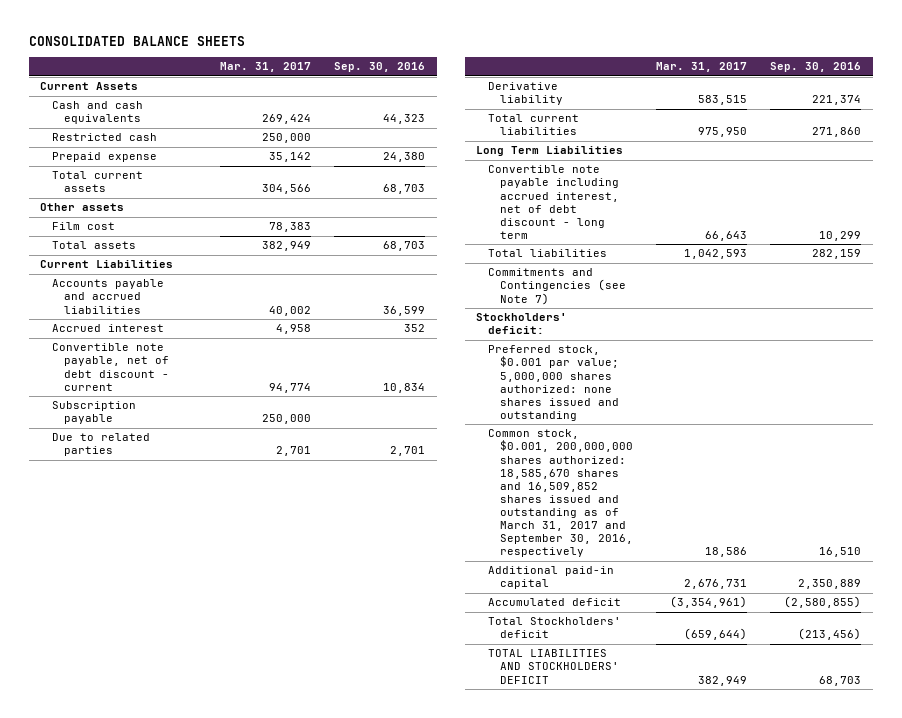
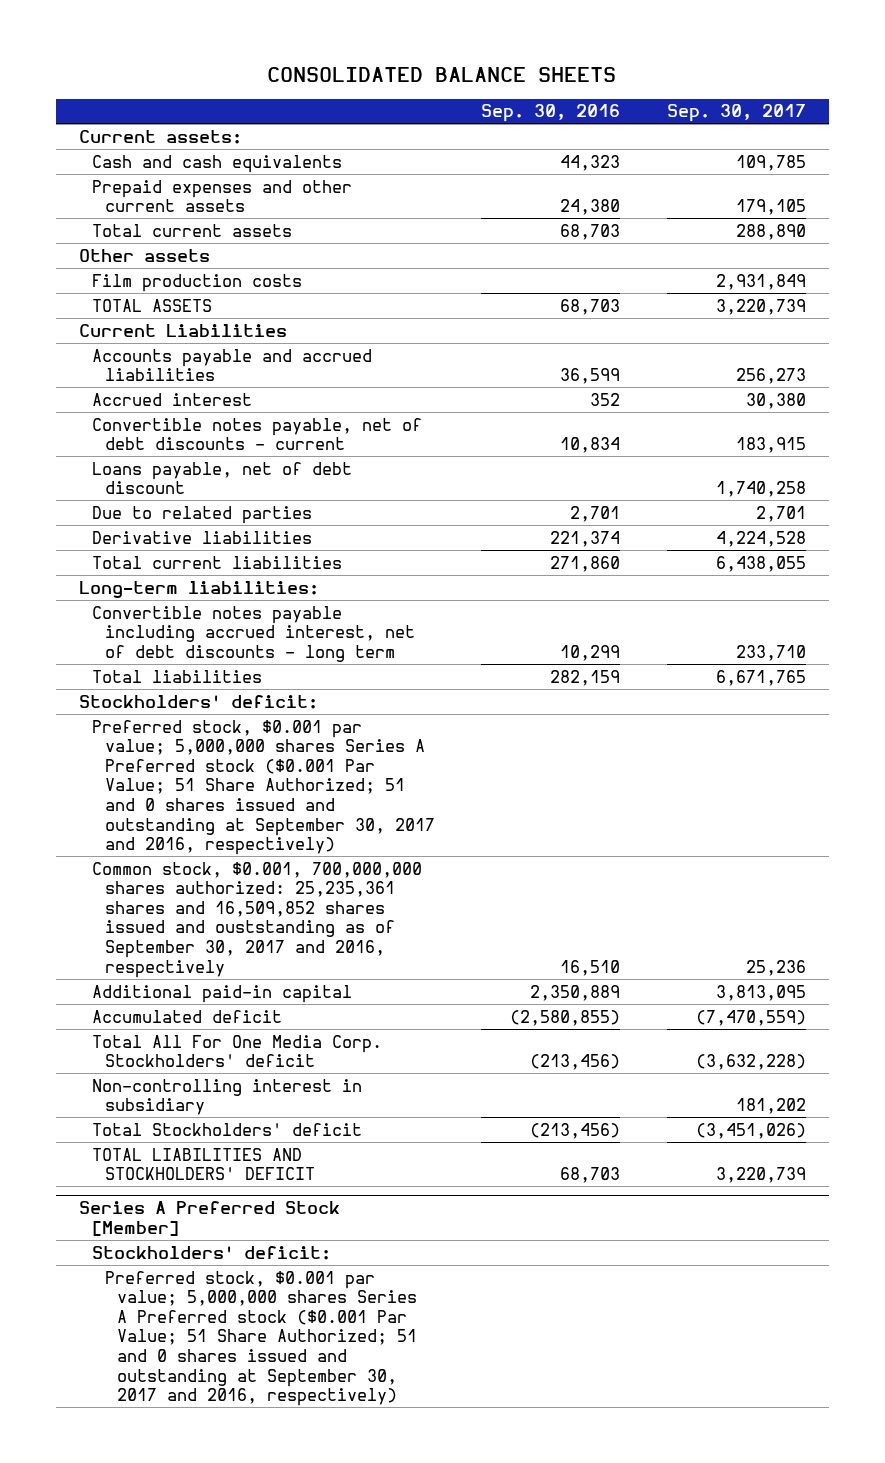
- | Mar. 31, 2017 | Sep. 30, 2016
+ | Sep. 30, 2016 | Sep. 30, 2017
- Current Assets
+ Current assets:
- Restricted cash | 250,000 |
- Prepaid expense | 35,142 | 24,380
+ Prepaid expenses and other current assets | 24,380 | 179,105
- Film cost | 78,383 |
- Total assets | 382,949 | 68,703
+ Film production costs | | 2,931,849
+ TOTAL ASSETS | 68,703 | 3,220,739
- Convertible note payable, net of debt discount - current | 94,774 | 10,834
- Subscription payable | 250,000 |
+ Convertible notes payable, net of debt discounts - current | 10,834 | 183,915
+ Loans payable, net of debt discount | | 1,740,258
- Derivative liability | 583,515 | 221,374
+ Derivative liabilities | 221,374 | 4,224,528
- Long Term Liabilities
- Convertible note payable including accrued interest, net of debt discount - long term | 66,643 | 10,299
+ Long-term liabilities:
+ Convertible notes payable including accrued interest, net of debt discounts - long term | 10,299 | 233,710
- Commitments and Contingencies (see Note 7)
- Preferred stock, $0.001 par value; 5,000,000 shares authorized: none shares issued and outstanding
- Common stock, $0.001, 200,000,000 shares authorized: 18,585,670 shares and 16,509,852 shares issued and outstanding as of March 31, 2017 and September 30, 2016, respectively | 18,586 | 16,510
+ Preferred stock, $0.001 par value; 5,000,000 shares Series A Preferred stock ($0.001 Par Value; 51 Share Authorized; 51 and 0 shares issued and outstanding at September 30, 2017 and 2016, respectively)
+ Common stock, $0.001, 700,000,000 shares authorized: 25,235,361 shares and 16,509,852 shares issued and ouststanding as of September 30, 2017 and 2016, respectively | 16,510 | 25,236
+ Total All For One Media Corp. Stockholders' deficit | (213,456) | (3,632,228)
+ Non-controlling interest in subsidiary | | 181,202
+ Series A Preferred Stock [Member]
+ Stockholders' deficit:
+ Preferred stock, $0.001 par value; 5,000,000 shares Series A Preferred stock ($0.001 Par Value; 51 Share Authorized; 51 and 0 shares issued and outstanding at September 30, 2017 and 2016, respectively)

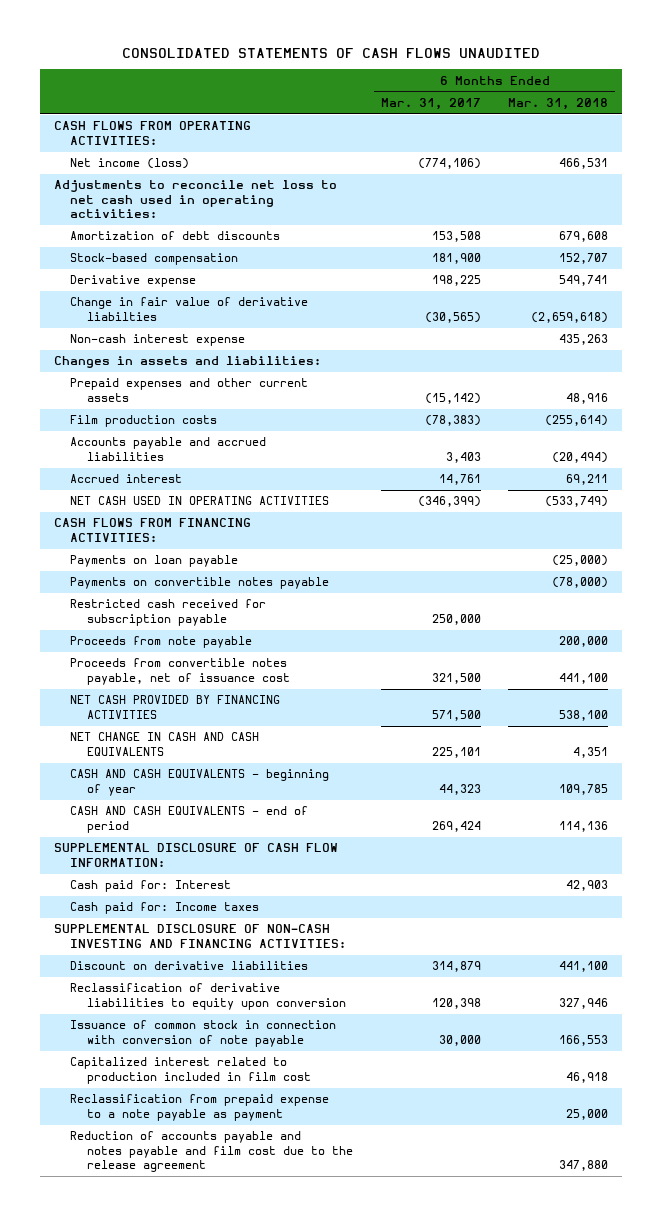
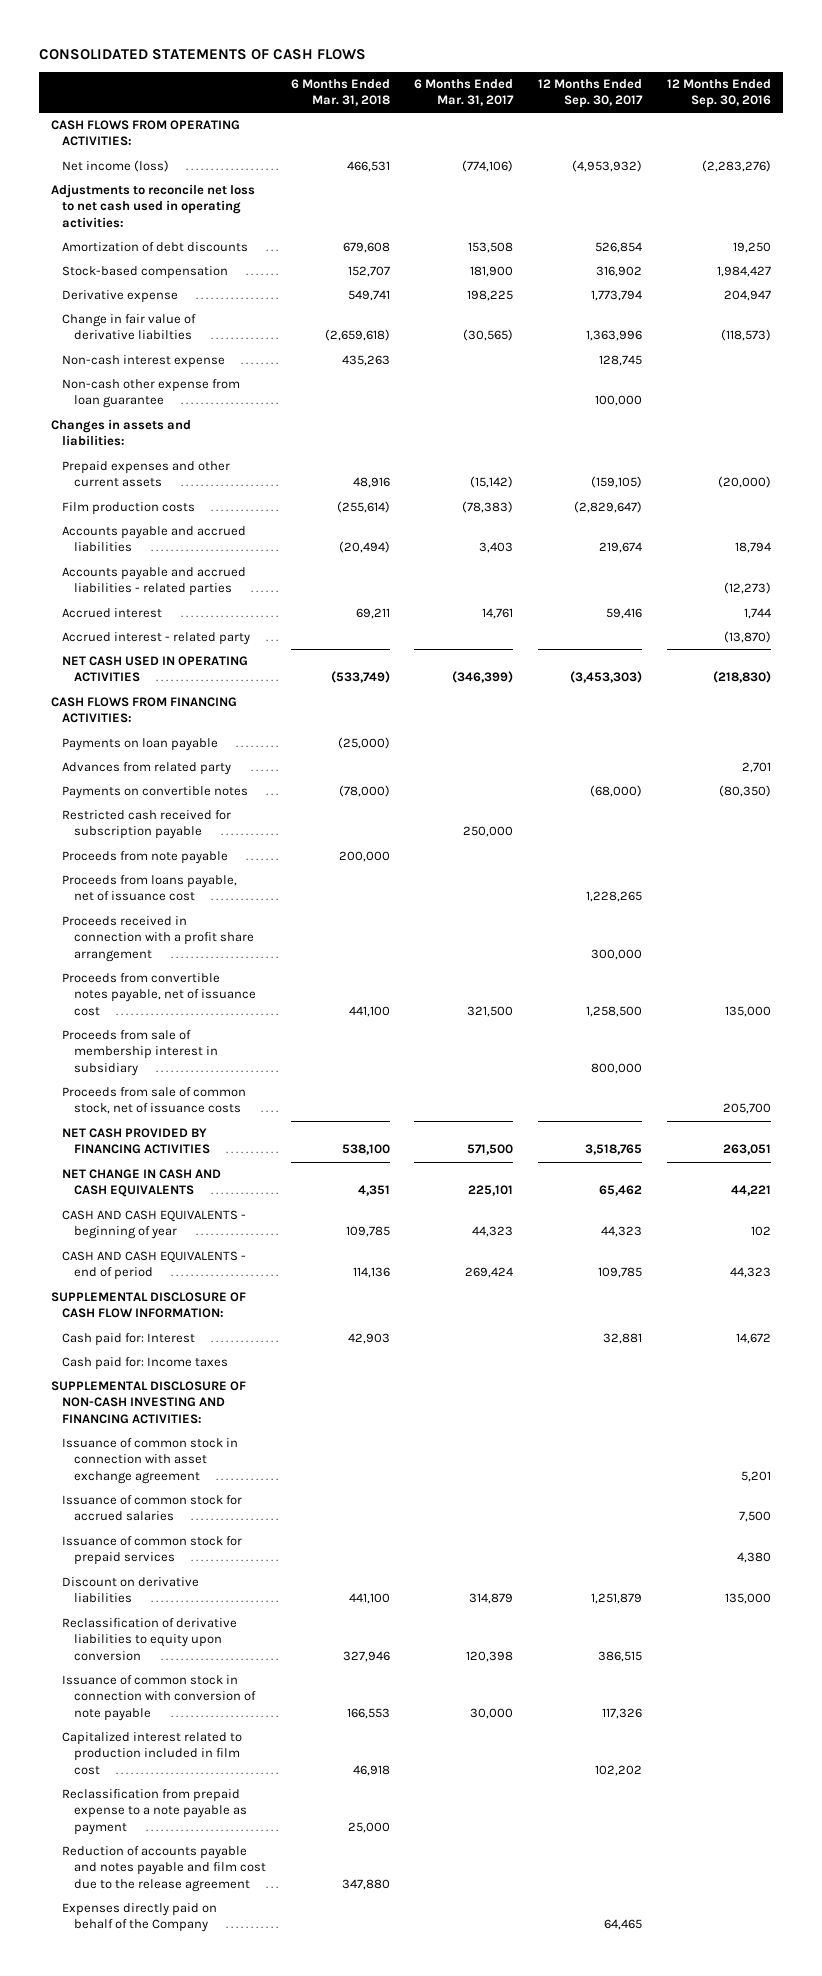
- CONSOLIDATED STATEMENTS OF CASH FLOWS UNAUDITED
+ CONSOLIDATED STATEMENTS OF CASH FLOWS
- | 6 Months Ended Mar. 31, 2017 | 6 Months Ended Mar. 31, 2018
+ | 6 Months Ended Mar. 31, 2018 | 6 Months Ended Mar. 31, 2017 | 12 Months Ended Sep. 30, 2017 | 12 Months Ended Sep. 30, 2016
+ Non-cash other expense from loan guarantee | | | 100,000 |
+ Accounts payable and accrued liabilities - related parties | | | | (12,273)
+ Accrued interest - related party | | | | (13,870)
- Payments on convertible notes payable | | (78,000)
+ Advances from related party | | | | 2,701
+ Payments on convertible notes | (78,000) | | (68,000) | (80,350)
+ Proceeds from loans payable, net of issuance cost | | | 1,228,265 |
+ Proceeds received in connection with a profit share arrangement | | | 300,000 |
+ Proceeds from sale of membership interest in subsidiary | | | 800,000 |
+ Proceeds from sale of common stock, net of issuance costs | | | | 205,700
+ Issuance of common stock in connection with asset exchange agreement | | | | 5,201
+ Issuance of common stock for accrued salaries | | | | 7,500
+ Issuance of common stock for prepaid services | | | | 4,380
+ Expenses directly paid on behalf of the Company | | | 64,465 |

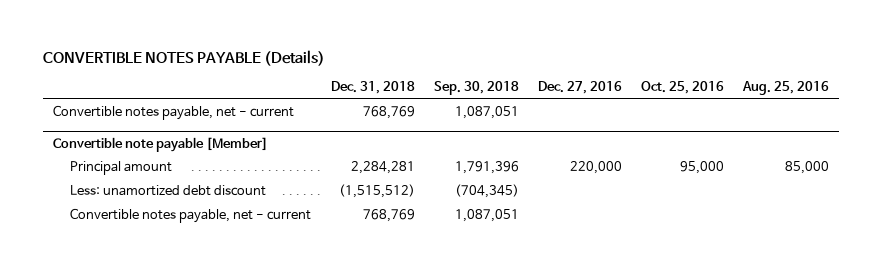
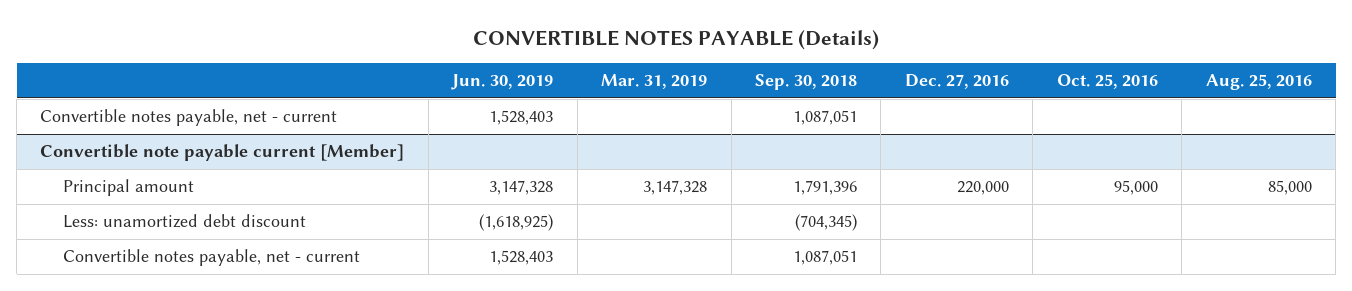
- | Dec. 31, 2018 | Sep. 30, 2018 | Dec. 27, 2016 | Oct. 25, 2016 | Aug. 25, 2016
+ | Jun. 30, 2019 | Mar. 31, 2019 | Sep. 30, 2018 | Dec. 27, 2016 | Oct. 25, 2016 | Aug. 25, 2016
- Convertible note payable [Member]
+ Convertible note payable current [Member]

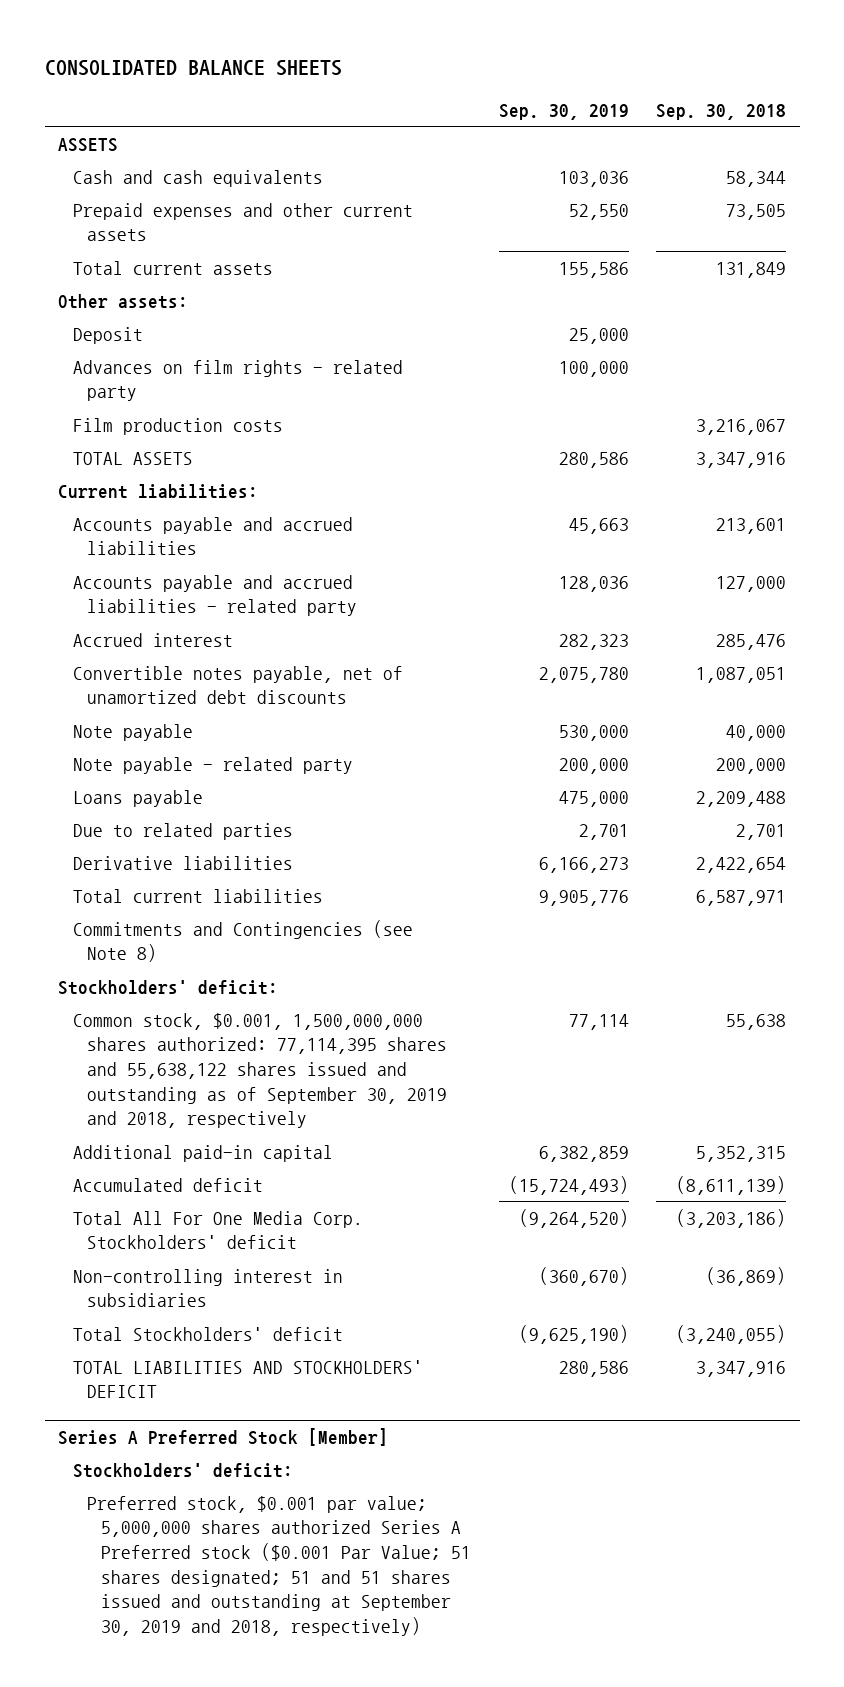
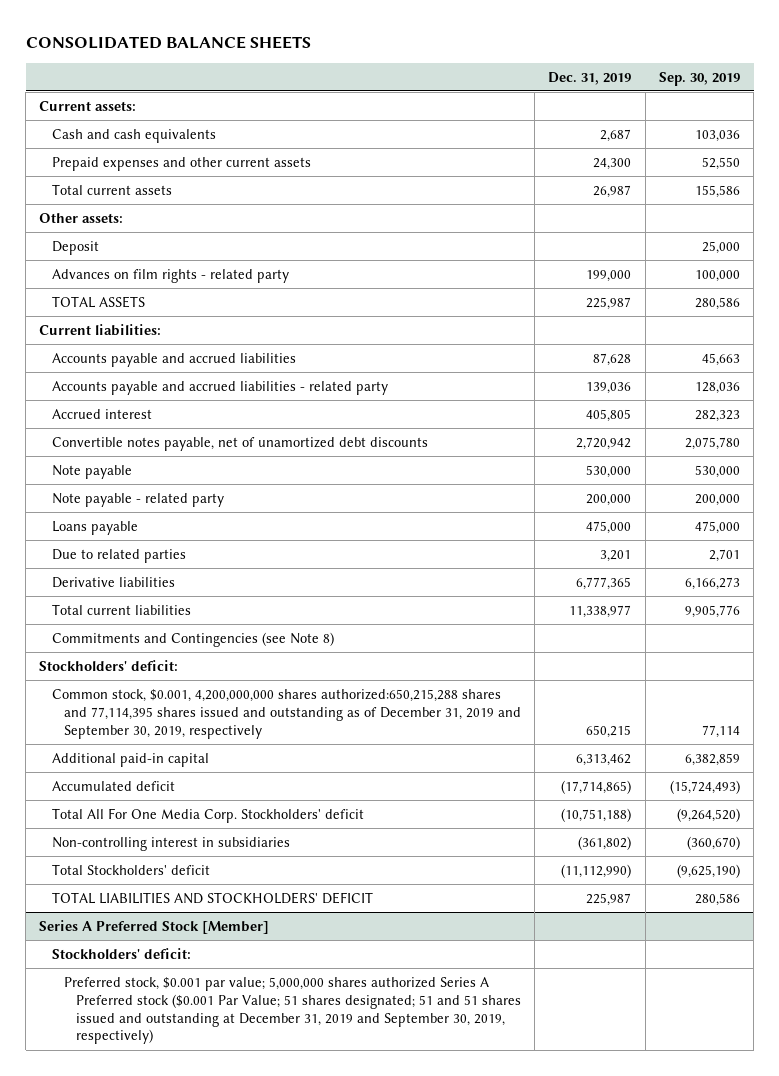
- | Sep. 30, 2019 | Sep. 30, 2018
+ | Dec. 31, 2019 | Sep. 30, 2019
- ASSETS
+ Current assets:
- Film production costs | | 3,216,067
- Common stock, $0.001, 1,500,000,000 shares authorized: 77,114,395 shares and 55,638,122 shares issued and outstanding as of September 30, 2019 and 2018, respectively | 77,114 | 55,638
+ Common stock, $0.001, 4,200,000,000 shares authorized:650,215,288 shares and 77,114,395 shares issued and outstanding as of December 31, 2019 and September 30, 2019, respectively | 650,215 | 77,114
@ Series A Preferred Stock [Member]
- Preferred stock, $0.001 par value; 5,000,000 shares authorized Series A Preferred stock ($0.001 Par Value; 51 shares designated; 51 and 51 shares issued and outstanding at September 30, 2019 and 2018, respectively)
+ Preferred stock, $0.001 par value; 5,000,000 shares authorized Series A Preferred stock ($0.001 Par Value; 51 shares designated; 51 and 51 shares issued and outstanding at December 31, 2019 and September 30, 2019, respectively)

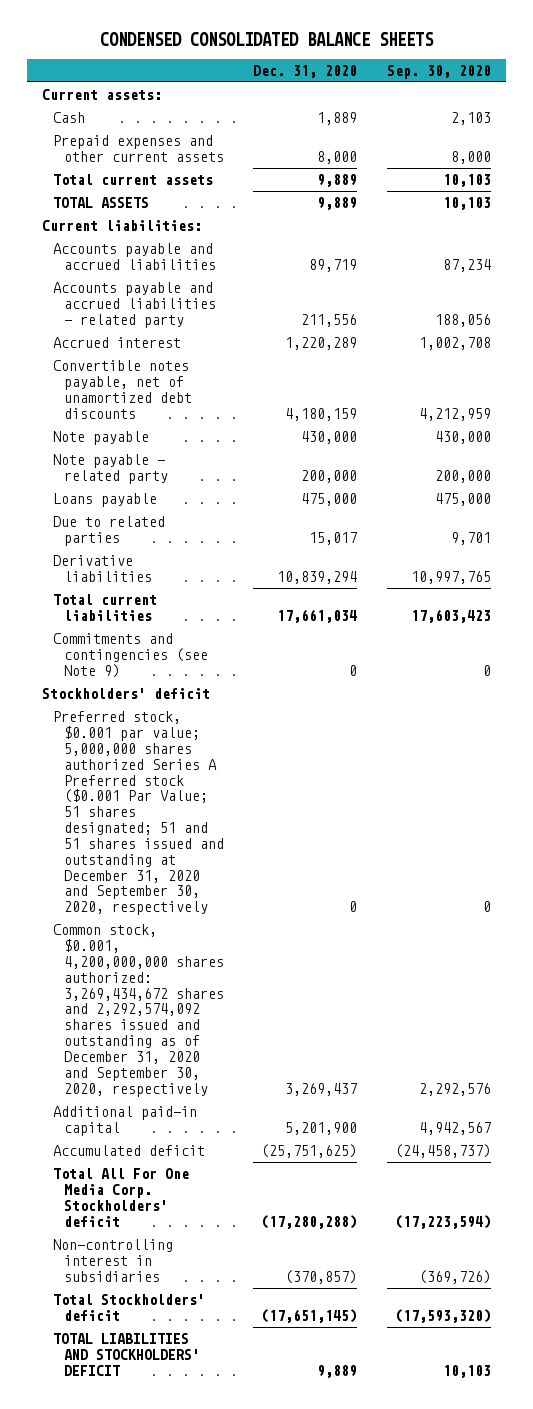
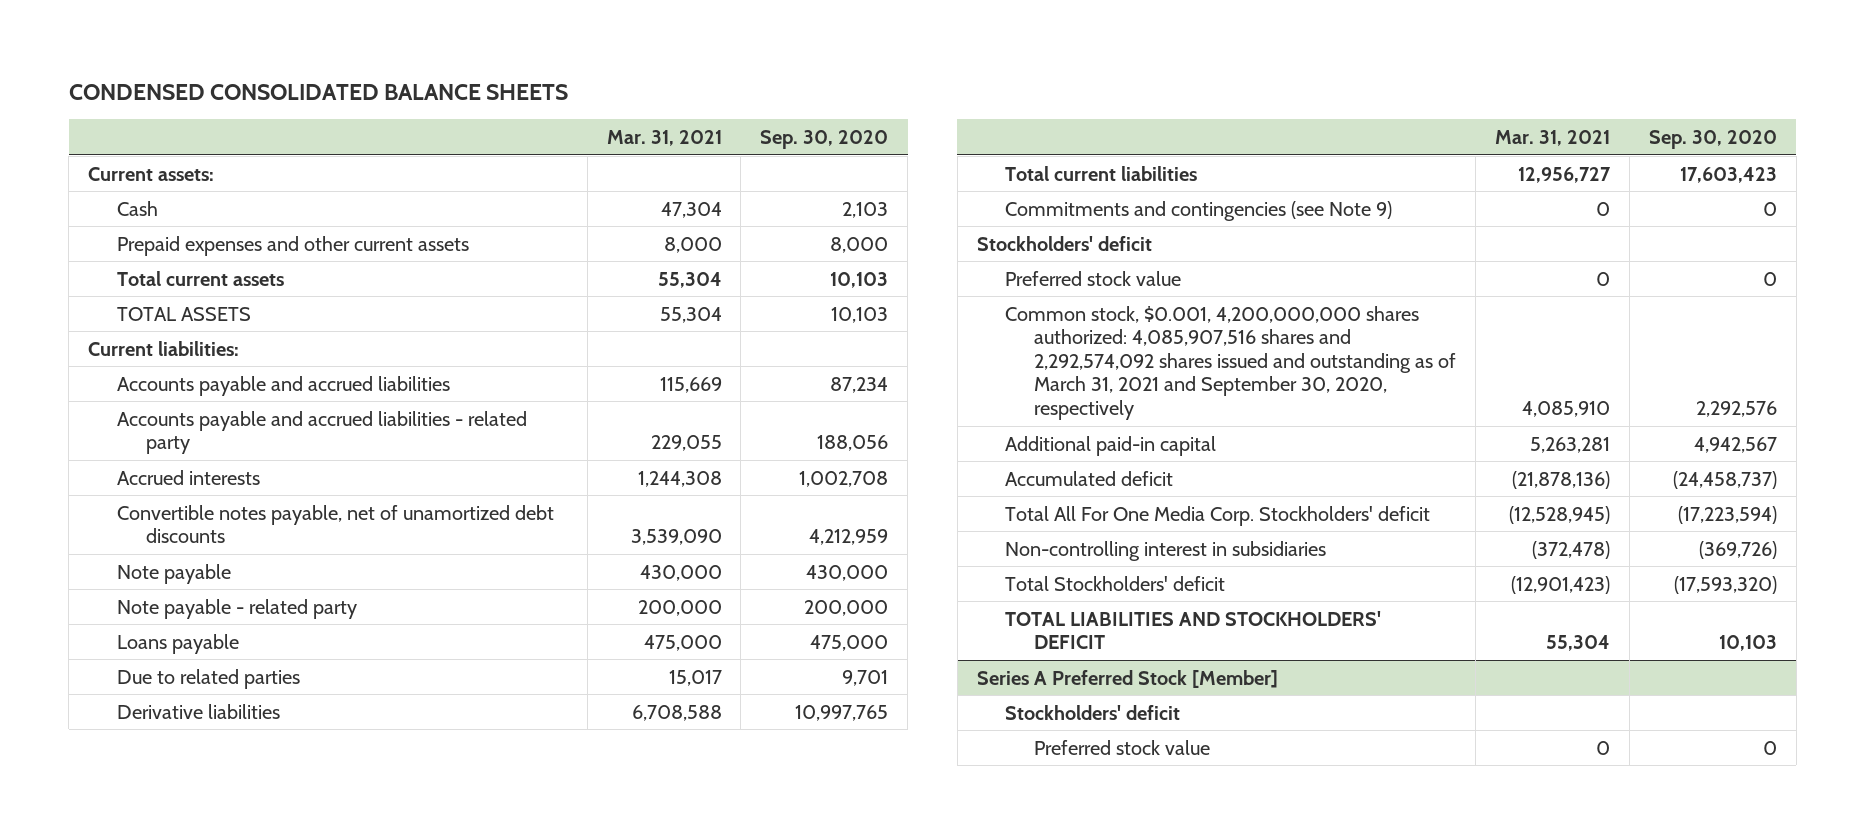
- | Dec. 31, 2020 | Sep. 30, 2020
+ | Mar. 31, 2021 | Sep. 30, 2020
- Accrued interest | 1,220,289 | 1,002,708
+ Accrued interests | 1,244,308 | 1,002,708
- Preferred stock, $0.001 par value; 5,000,000 shares authorized Series A Preferred stock ($0.001 Par Value; 51 shares designated; 51 and 51 shares issued and outstanding at December 31, 2020 and September 30, 2020, respectively | 0 | 0
- Common stock, $0.001, 4,200,000,000 shares authorized: 3,269,434,672 shares and 2,292,574,092 shares issued and outstanding as of December 31, 2020 and September 30, 2020, respectively | 3,269,437 | 2,292,576
+ Preferred stock value | 0 | 0
+ Common stock, $0.001, 4,200,000,000 shares authorized: 4,085,907,516 shares and 2,292,574,092 shares issued and outstanding as of March 31, 2021 and September 30, 2020, respectively | 4,085,910 | 2,292,576
+ Series A Preferred Stock [Member]
+ Stockholders' deficit
+ Preferred stock value | 0 | 0

